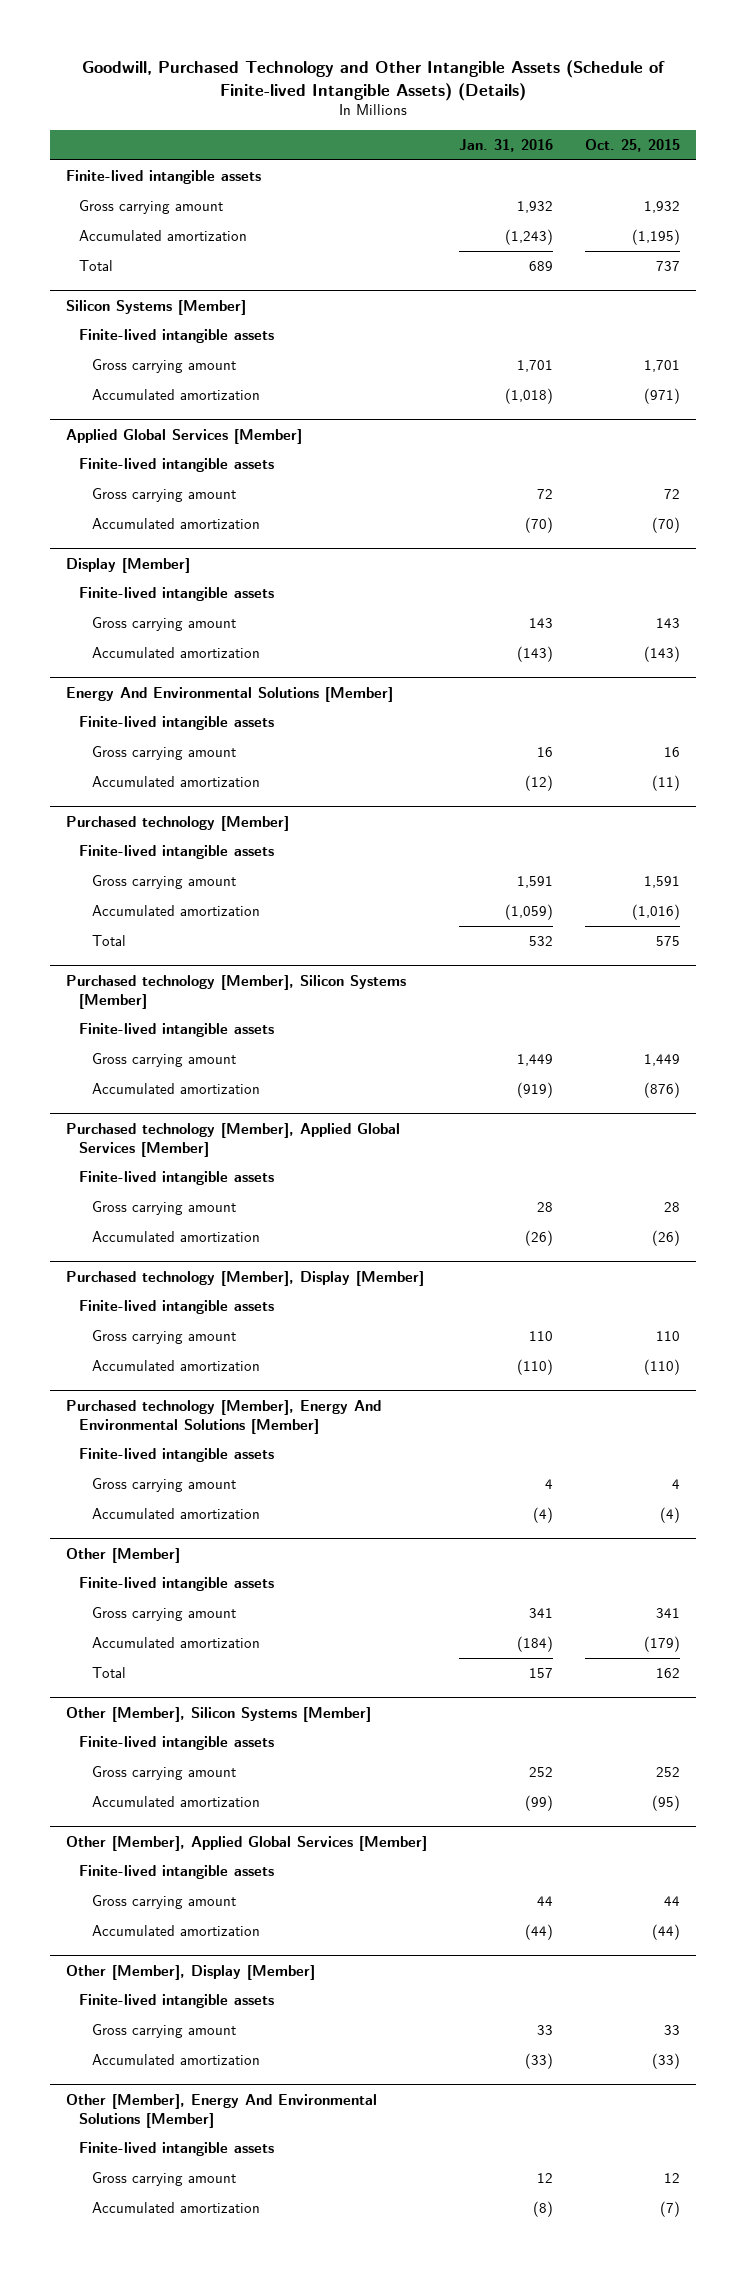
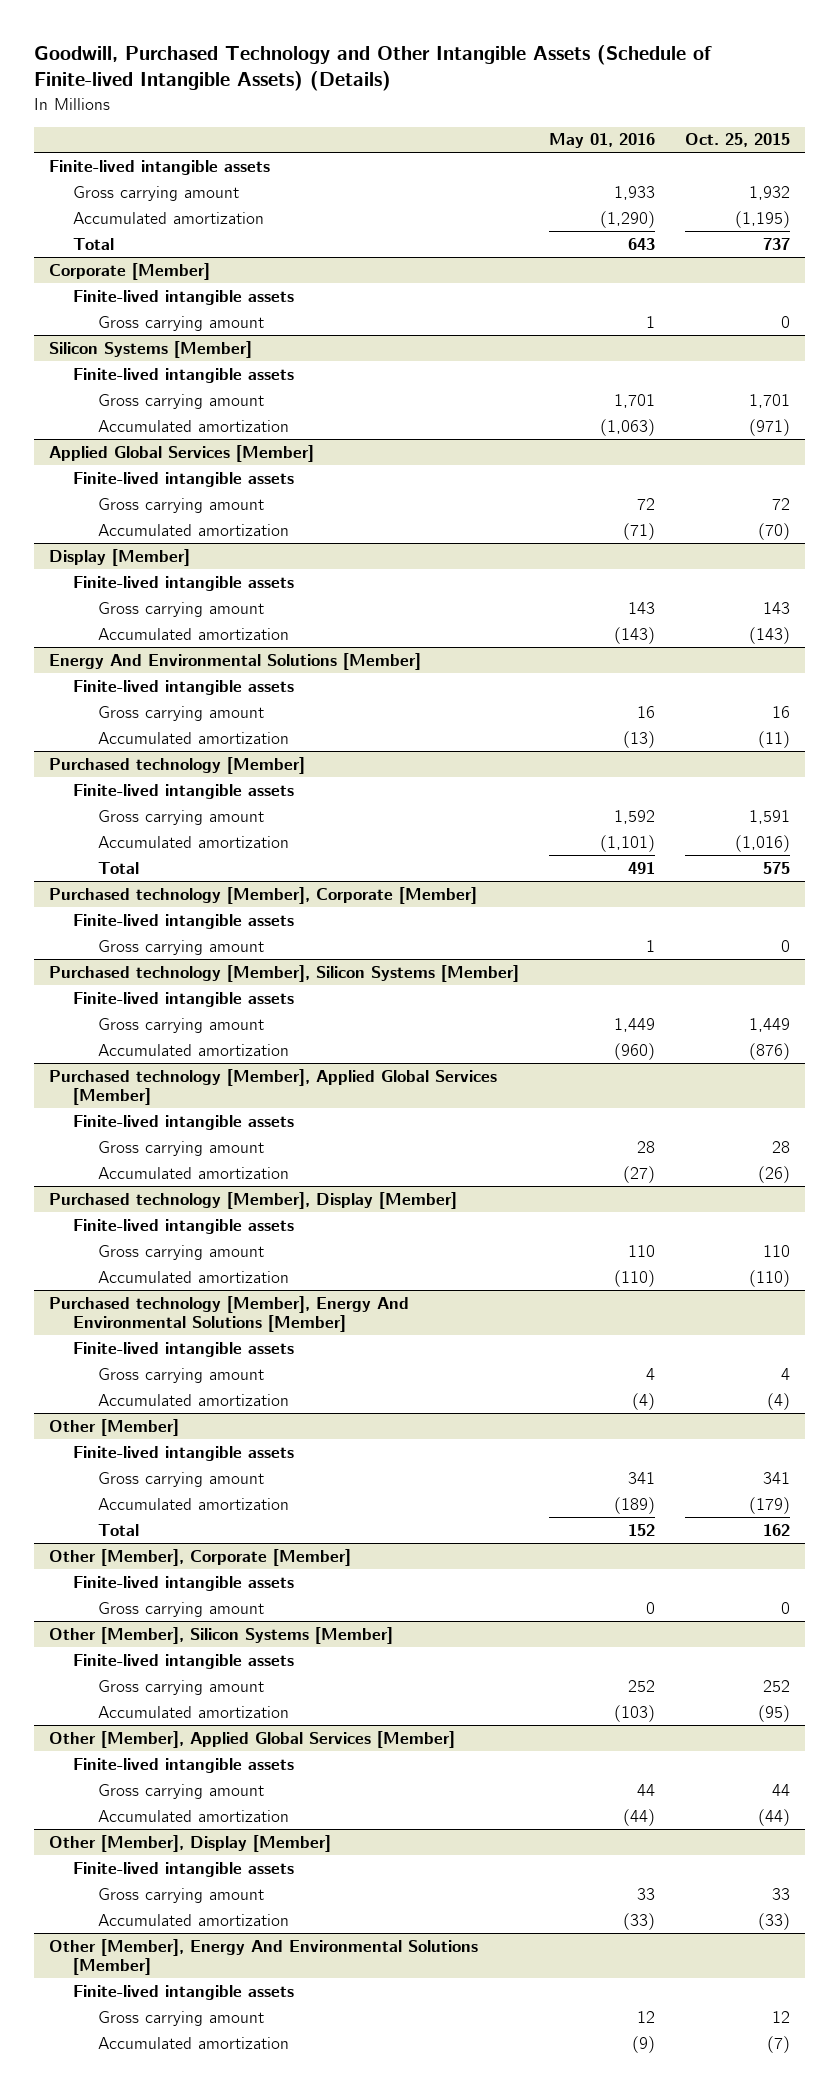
- | Jan. 31, 2016 | Oct. 25, 2015
+ | May 01, 2016 | Oct. 25, 2015
+ Corporate [Member]
+ Finite-lived intangible assets
+ Gross carrying amount | 1 | 0
+ Purchased technology [Member], Corporate [Member]
+ Finite-lived intangible assets
+ Gross carrying amount | 1 | 0
+ Other [Member], Corporate [Member]
+ Finite-lived intangible assets
+ Gross carrying amount | 0 | 0

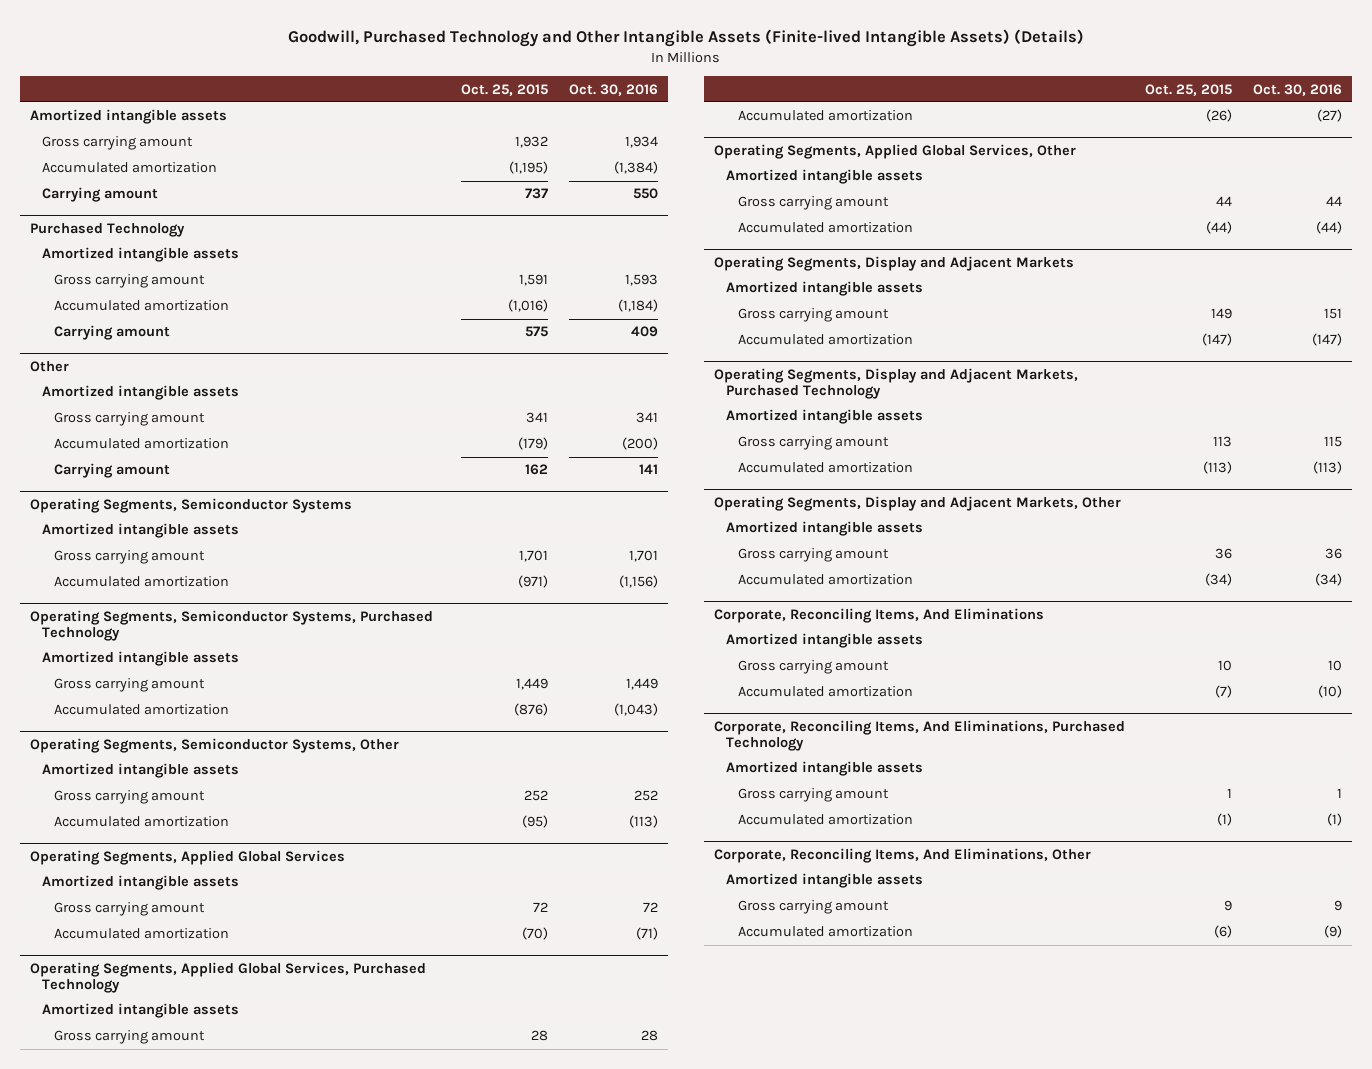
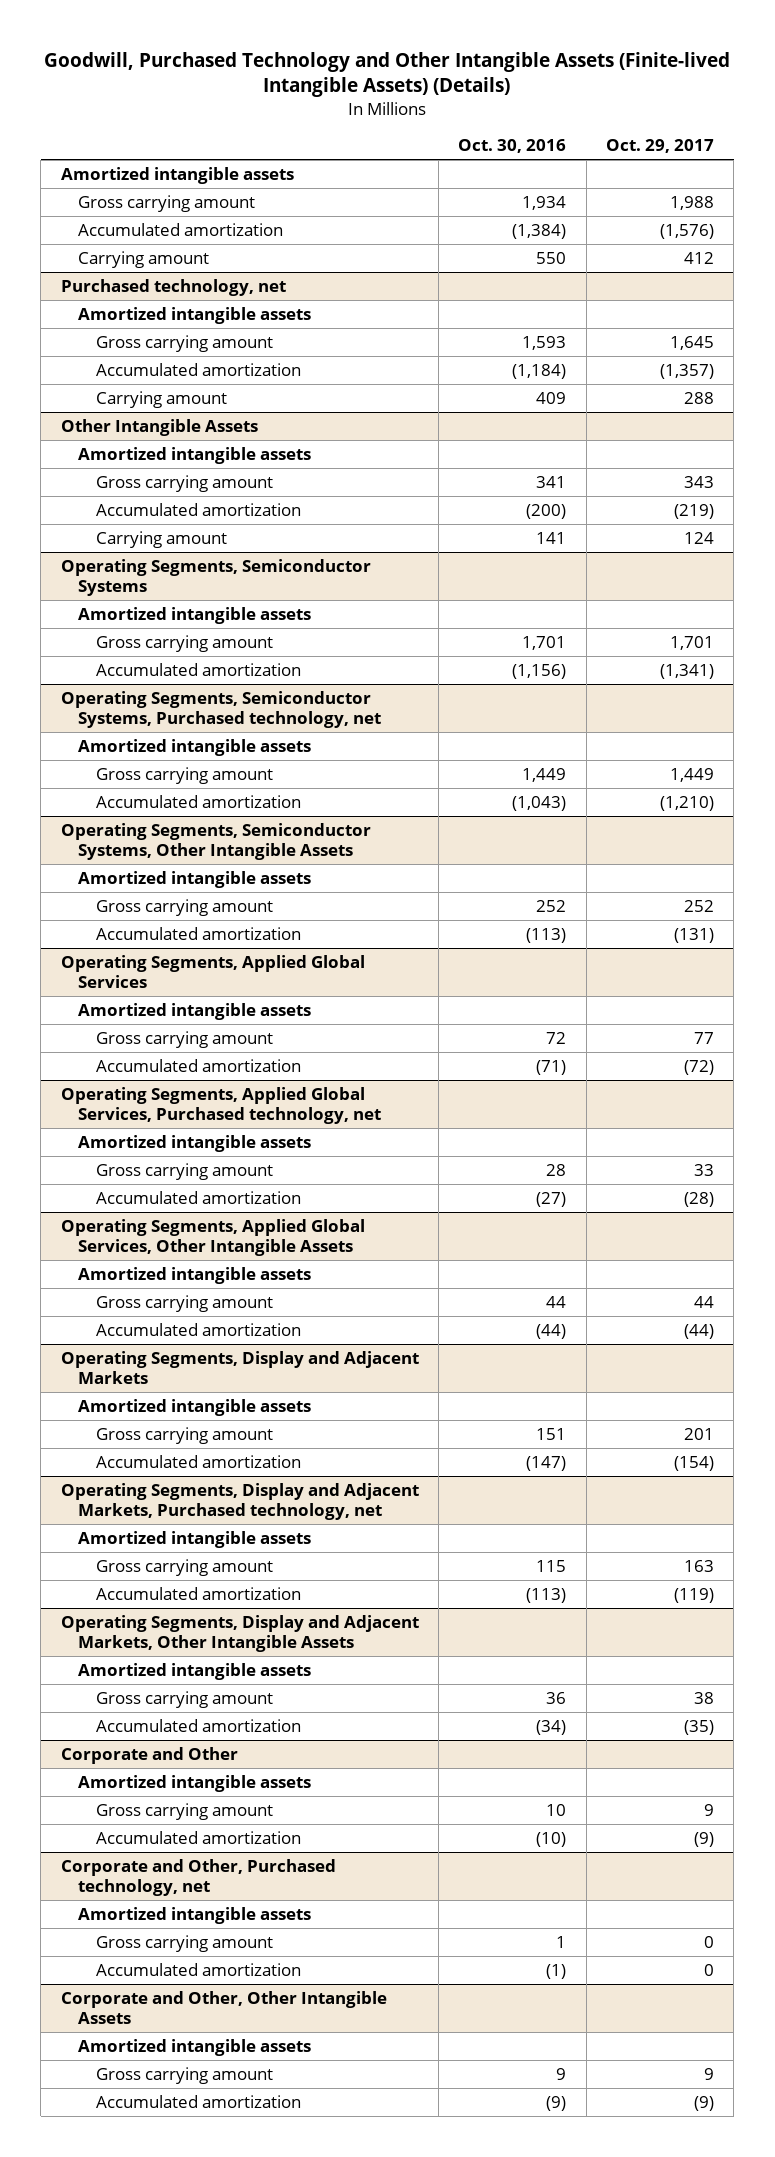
- | Oct. 25, 2015 | Oct. 30, 2016
+ | Oct. 30, 2016 | Oct. 29, 2017
- Purchased Technology
+ Purchased technology, net
- Other
+ Other Intangible Assets
- Operating Segments, Semiconductor Systems, Purchased Technology
+ Operating Segments, Semiconductor Systems, Purchased technology, net
- Operating Segments, Semiconductor Systems, Other
+ Operating Segments, Semiconductor Systems, Other Intangible Assets
- Operating Segments, Applied Global Services, Purchased Technology
+ Operating Segments, Applied Global Services, Purchased technology, net
- Operating Segments, Applied Global Services, Other
+ Operating Segments, Applied Global Services, Other Intangible Assets
- Operating Segments, Display and Adjacent Markets, Purchased Technology
+ Operating Segments, Display and Adjacent Markets, Purchased technology, net
- Operating Segments, Display and Adjacent Markets, Other
+ Operating Segments, Display and Adjacent Markets, Other Intangible Assets
- Corporate, Reconciling Items, And Eliminations
+ Corporate and Other
- Corporate, Reconciling Items, And Eliminations, Purchased Technology
+ Corporate and Other, Purchased technology, net
- Corporate, Reconciling Items, And Eliminations, Other
+ Corporate and Other, Other Intangible Assets

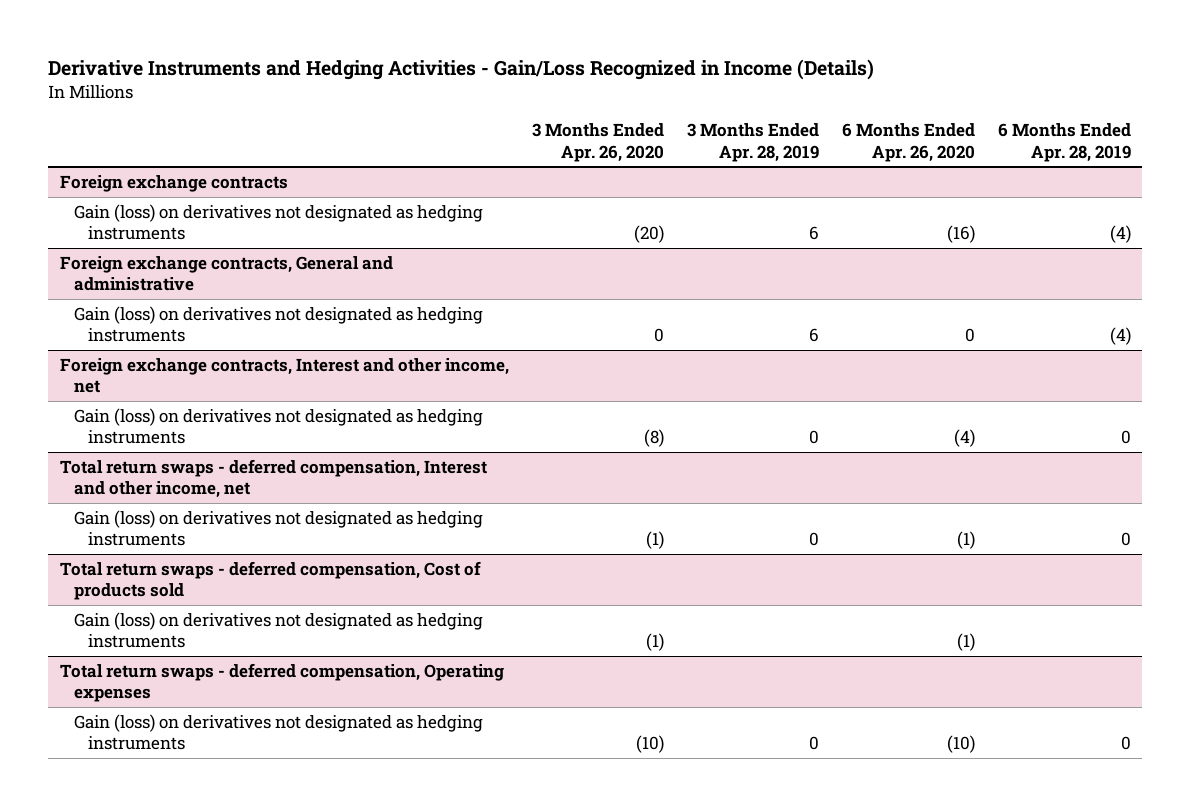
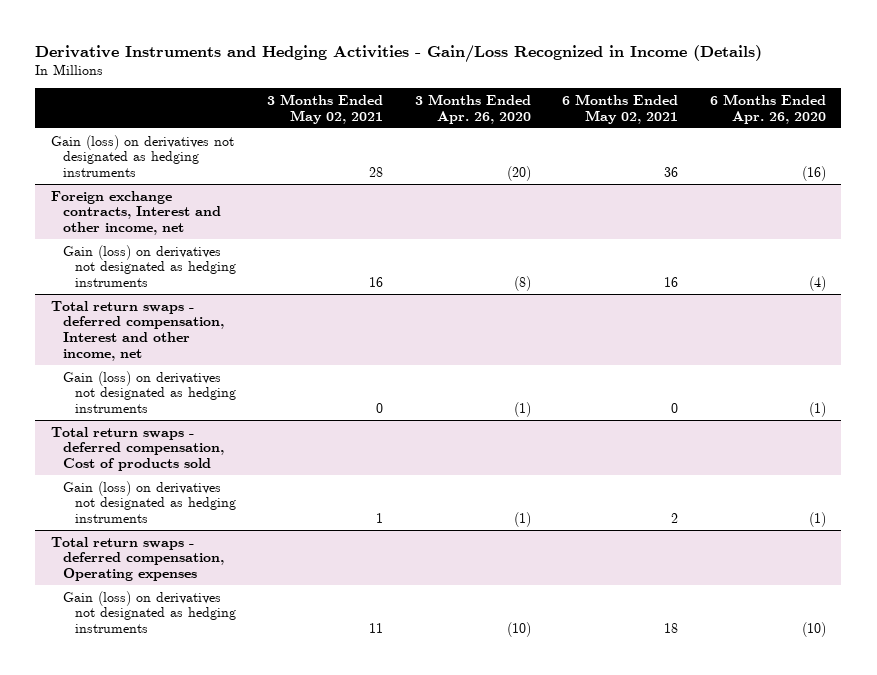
- | 3 Months Ended Apr. 26, 2020 | 3 Months Ended Apr. 28, 2019 | 6 Months Ended Apr. 26, 2020 | 6 Months Ended Apr. 28, 2019
+ | 3 Months Ended May 02, 2021 | 3 Months Ended Apr. 26, 2020 | 6 Months Ended May 02, 2021 | 6 Months Ended Apr. 26, 2020
- Foreign exchange contracts
- Foreign exchange contracts, General and administrative
- Gain (loss) on derivatives not designated as hedging instruments | 0 | 6 | 0 | (4)

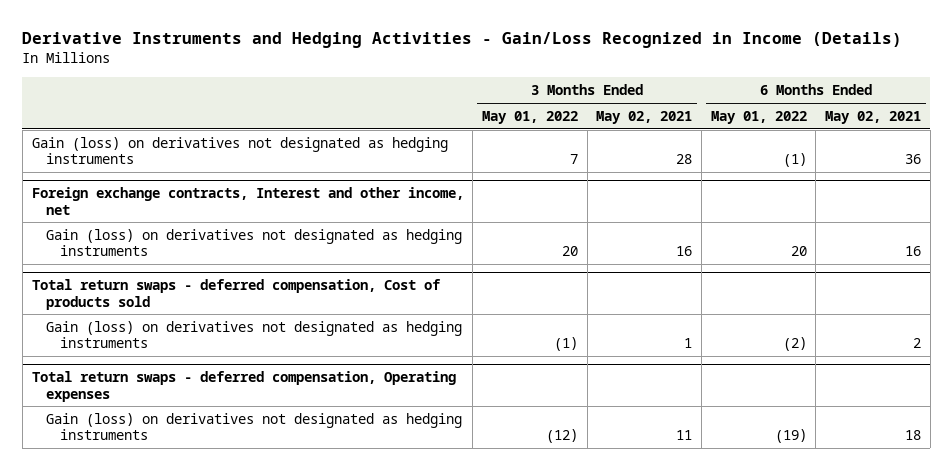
- | 3 Months Ended May 02, 2021 | 3 Months Ended Apr. 26, 2020 | 6 Months Ended May 02, 2021 | 6 Months Ended Apr. 26, 2020
+ | 3 Months Ended May 01, 2022 | 3 Months Ended May 02, 2021 | 6 Months Ended May 01, 2022 | 6 Months Ended May 02, 2021
- Total return swaps - deferred compensation, Interest and other income, net
- Gain (loss) on derivatives not designated as hedging instruments | 0 | (1) | 0 | (1)

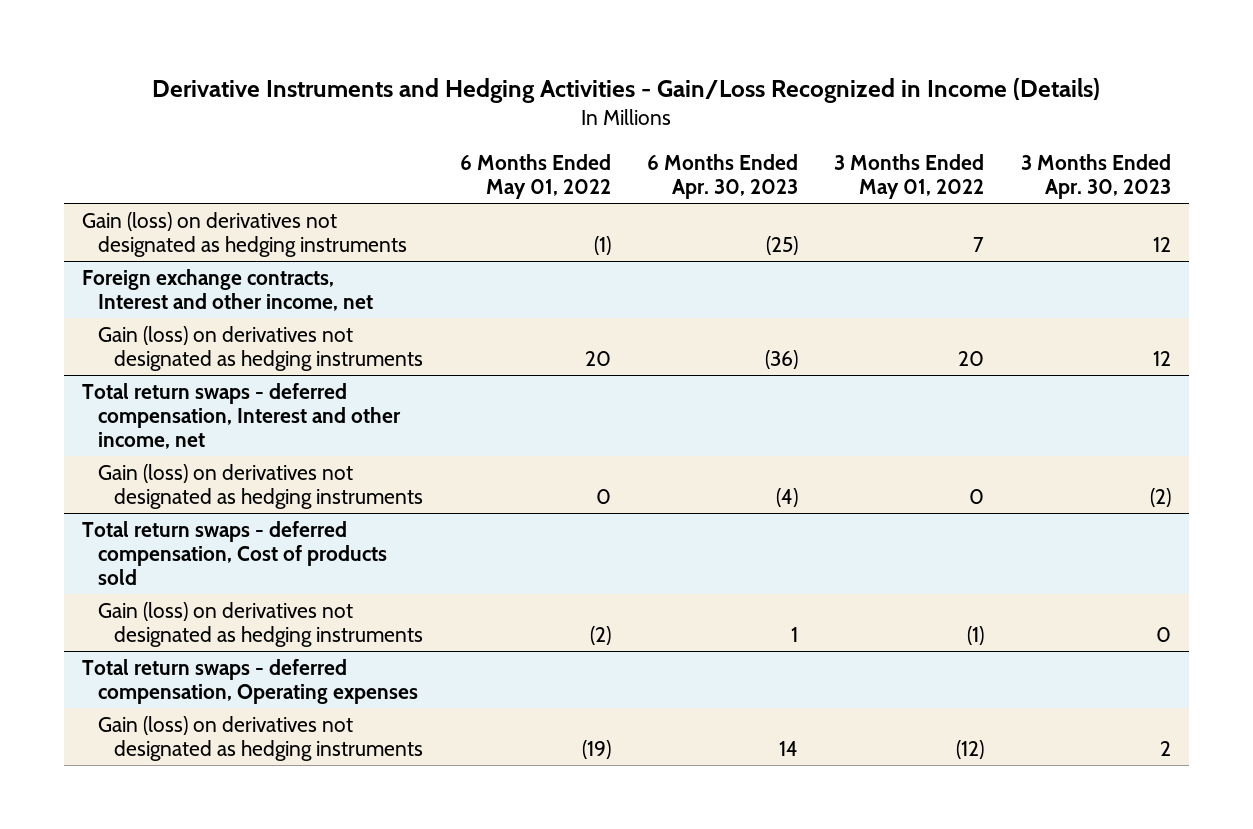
- | 3 Months Ended May 01, 2022 | 3 Months Ended May 02, 2021 | 6 Months Ended May 01, 2022 | 6 Months Ended May 02, 2021
+ | 6 Months Ended May 01, 2022 | 6 Months Ended Apr. 30, 2023 | 3 Months Ended May 01, 2022 | 3 Months Ended Apr. 30, 2023
+ Total return swaps - deferred compensation, Interest and other income, net
+ Gain (loss) on derivatives not designated as hedging instruments | 0 | (4) | 0 | (2)

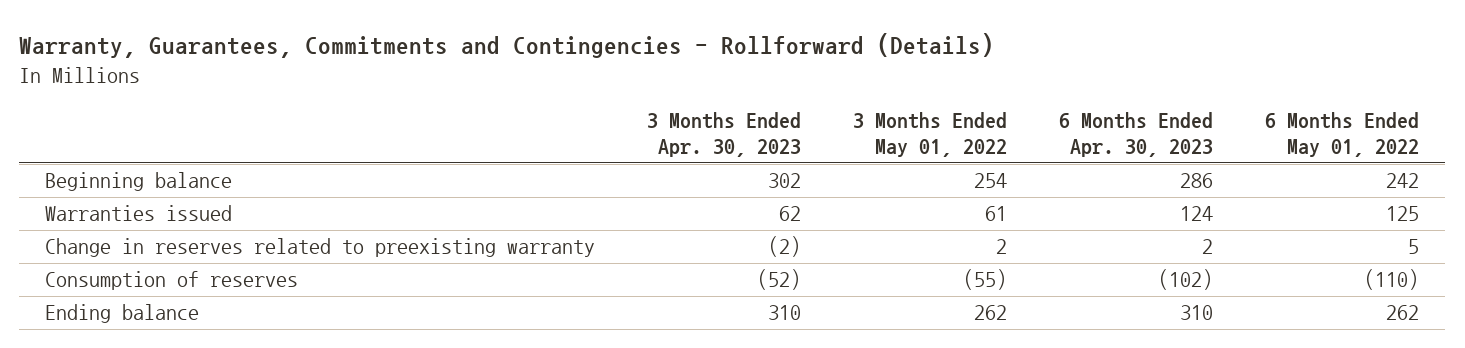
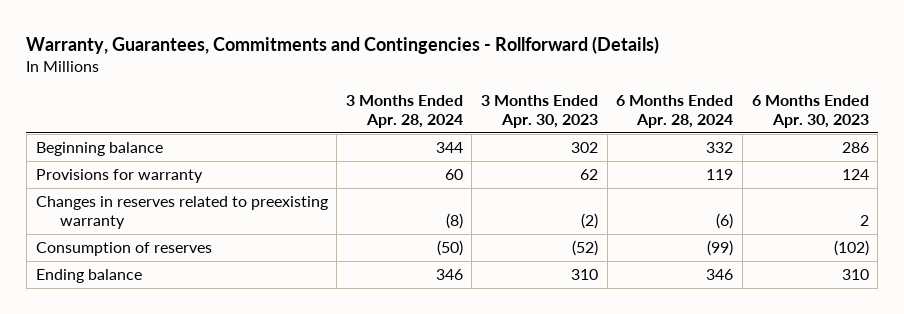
- | 3 Months Ended Apr. 30, 2023 | 3 Months Ended May 01, 2022 | 6 Months Ended Apr. 30, 2023 | 6 Months Ended May 01, 2022
+ | 3 Months Ended Apr. 28, 2024 | 3 Months Ended Apr. 30, 2023 | 6 Months Ended Apr. 28, 2024 | 6 Months Ended Apr. 30, 2023
- Warranties issued | 62 | 61 | 124 | 125
- Change in reserves related to preexisting warranty | (2) | 2 | 2 | 5
+ Provisions for warranty | 60 | 62 | 119 | 124
+ Changes in reserves related to preexisting warranty | (8) | (2) | (6) | 2

